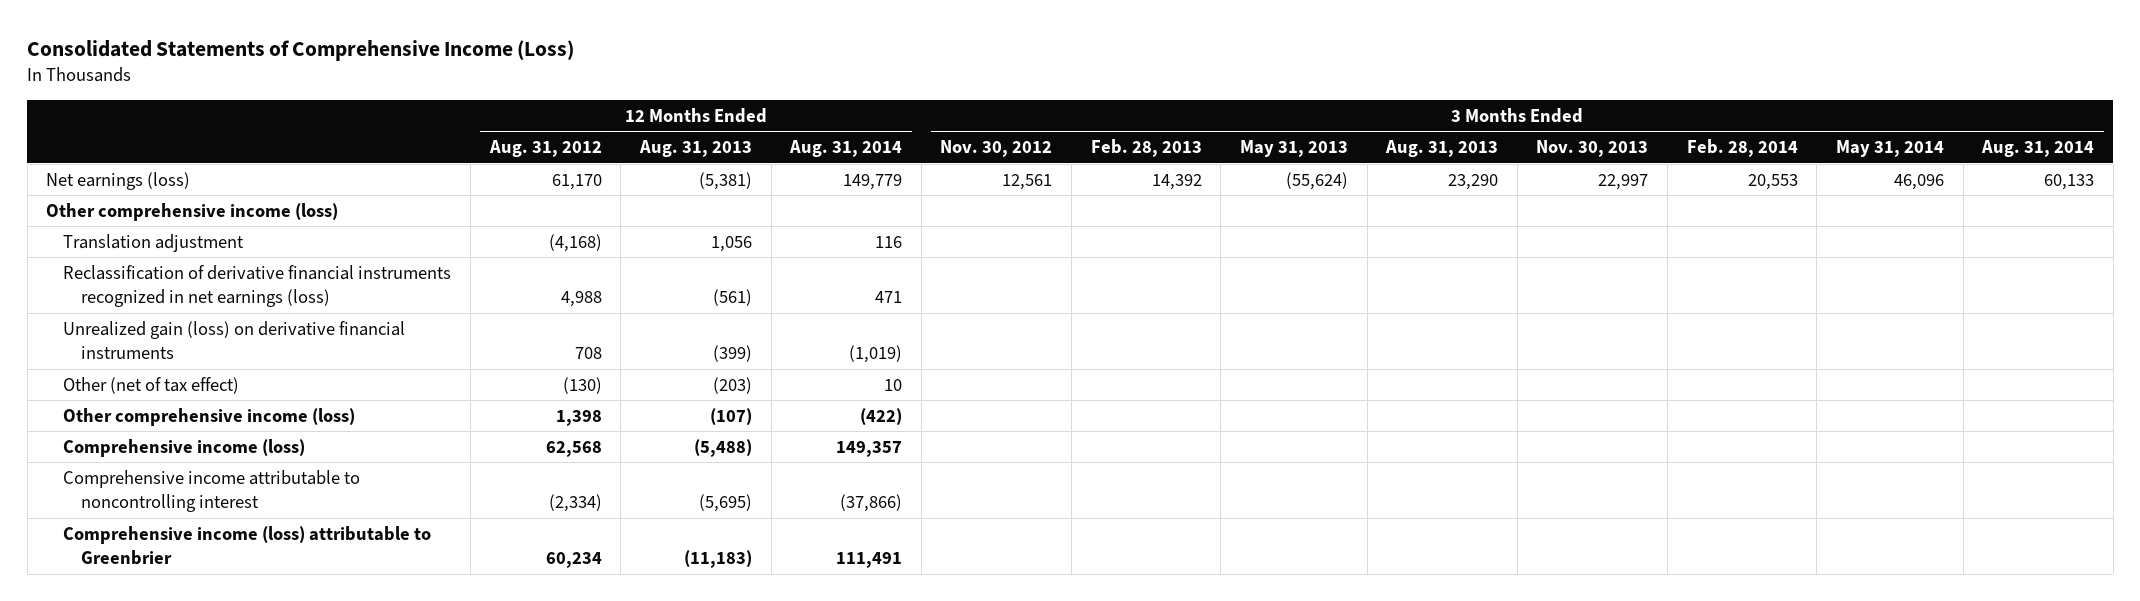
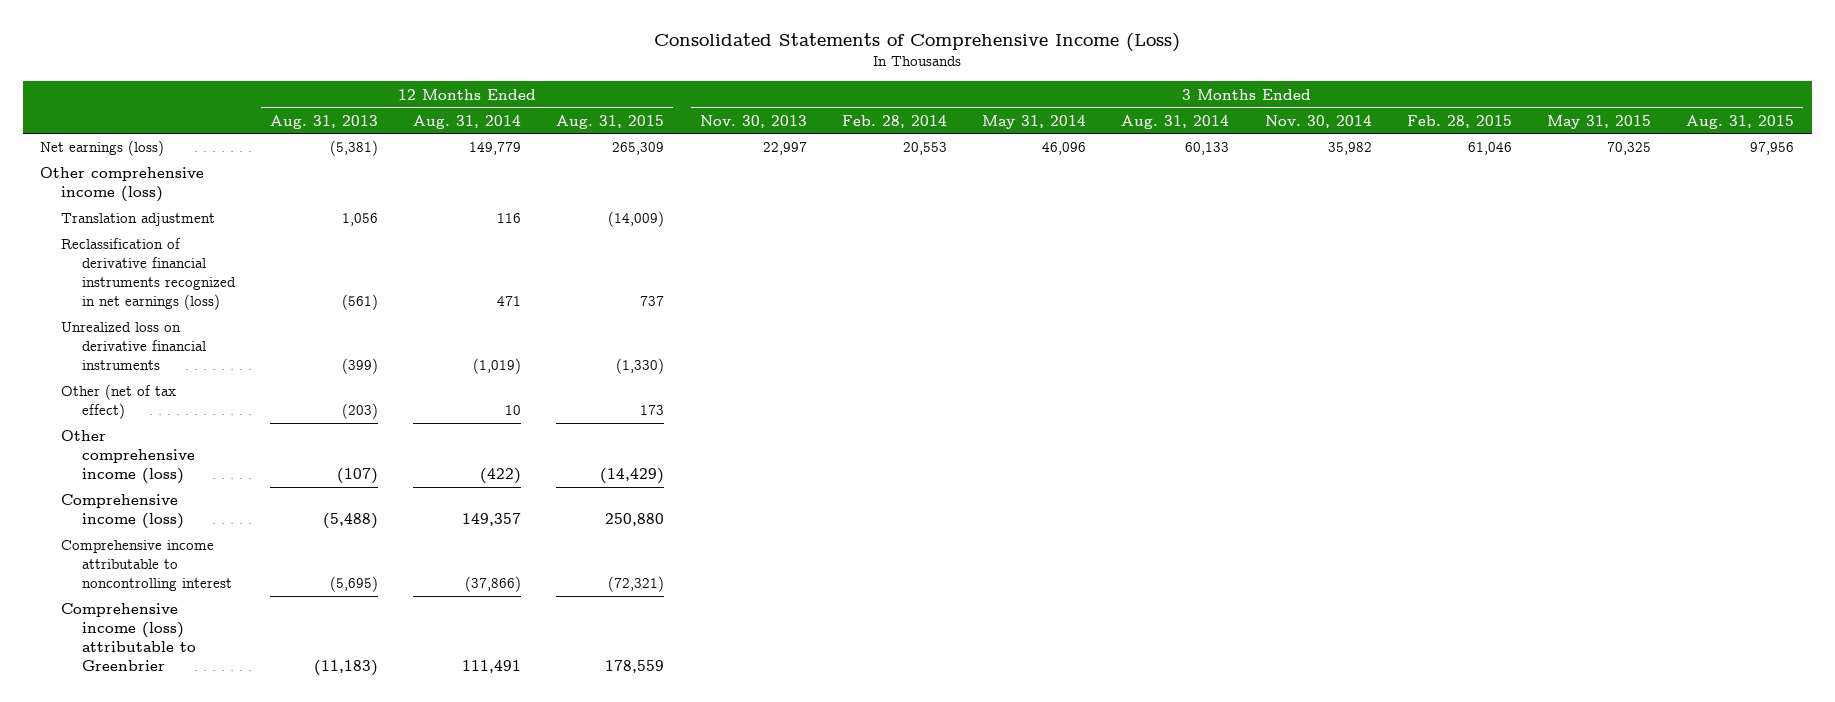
- | 12 Months Ended Aug. 31, 2012 | 12 Months Ended Aug. 31, 2013 | 12 Months Ended Aug. 31, 2014 | 3 Months Ended Nov. 30, 2012 | 3 Months Ended Feb. 28, 2013 | 3 Months Ended May 31, 2013 | 3 Months Ended Aug. 31, 2013 | 3 Months Ended Nov. 30, 2013 | 3 Months Ended Feb. 28, 2014 | 3 Months Ended May 31, 2014 | 3 Months Ended Aug. 31, 2014
+ | 12 Months Ended Aug. 31, 2013 | 12 Months Ended Aug. 31, 2014 | 12 Months Ended Aug. 31, 2015 | 3 Months Ended Nov. 30, 2013 | 3 Months Ended Feb. 28, 2014 | 3 Months Ended May 31, 2014 | 3 Months Ended Aug. 31, 2014 | 3 Months Ended Nov. 30, 2014 | 3 Months Ended Feb. 28, 2015 | 3 Months Ended May 31, 2015 | 3 Months Ended Aug. 31, 2015
- Unrealized gain (loss) on derivative financial instruments | 708 | (399) | (1,019) | | | | | | | |
+ Unrealized loss on derivative financial instruments | (399) | (1,019) | (1,330) | | | | | | | |

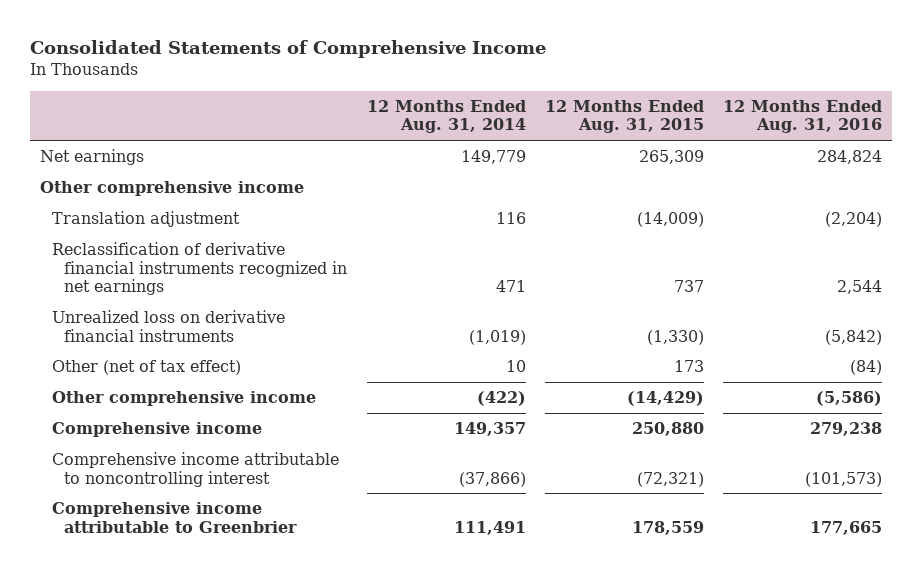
- Consolidated Statements of Comprehensive Income (Loss)
+ Consolidated Statements of Comprehensive Income
- | 12 Months Ended Aug. 31, 2013 | 12 Months Ended Aug. 31, 2014 | 12 Months Ended Aug. 31, 2015 | 3 Months Ended Nov. 30, 2013 | 3 Months Ended Feb. 28, 2014 | 3 Months Ended May 31, 2014 | 3 Months Ended Aug. 31, 2014 | 3 Months Ended Nov. 30, 2014 | 3 Months Ended Feb. 28, 2015 | 3 Months Ended May 31, 2015 | 3 Months Ended Aug. 31, 2015
+ | 12 Months Ended Aug. 31, 2014 | 12 Months Ended Aug. 31, 2015 | 12 Months Ended Aug. 31, 2016
- Net earnings (loss) | (5,381) | 149,779 | 265,309 | 22,997 | 20,553 | 46,096 | 60,133 | 35,982 | 61,046 | 70,325 | 97,956
- Other comprehensive income (loss)
+ Net earnings | 149,779 | 265,309 | 284,824
+ Other comprehensive income
- Reclassification of derivative financial instruments recognized in net earnings (loss) | (561) | 471 | 737 | | | | | | | |
+ Reclassification of derivative financial instruments recognized in net earnings | 471 | 737 | 2,544
- Other comprehensive income (loss) | (107) | (422) | (14,429) | | | | | | | |
- Comprehensive income (loss) | (5,488) | 149,357 | 250,880 | | | | | | | |
+ Other comprehensive income | (422) | (14,429) | (5,586)
+ Comprehensive income | 149,357 | 250,880 | 279,238
- Comprehensive income (loss) attributable to Greenbrier | (11,183) | 111,491 | 178,559 | | | | | | | |
+ Comprehensive income attributable to Greenbrier | 111,491 | 178,559 | 177,665

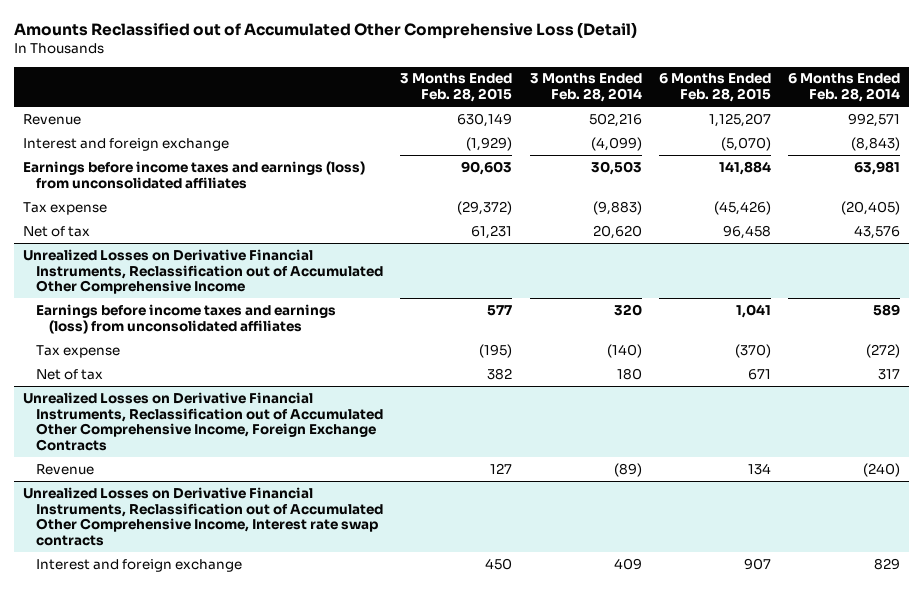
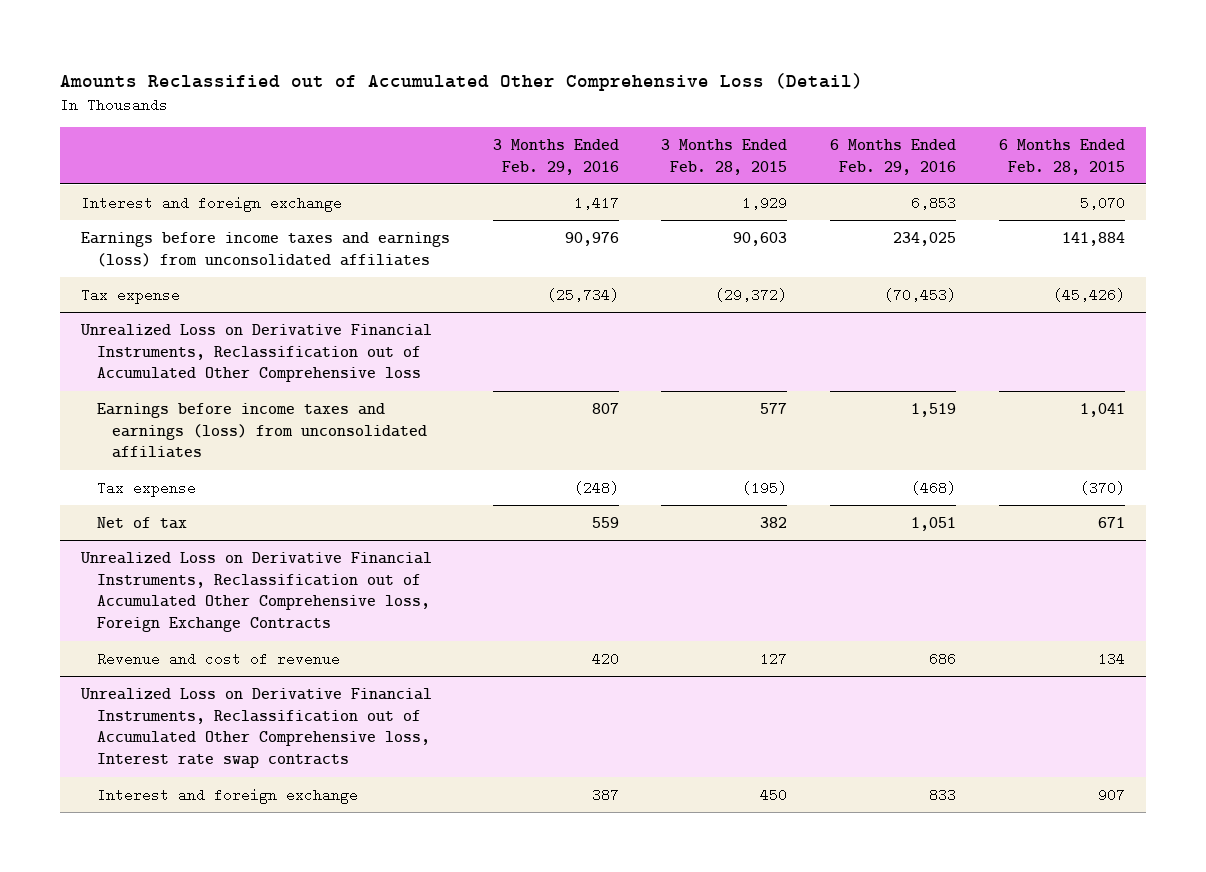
- | 3 Months Ended Feb. 28, 2015 | 3 Months Ended Feb. 28, 2014 | 6 Months Ended Feb. 28, 2015 | 6 Months Ended Feb. 28, 2014
+ | 3 Months Ended Feb. 29, 2016 | 3 Months Ended Feb. 28, 2015 | 6 Months Ended Feb. 29, 2016 | 6 Months Ended Feb. 28, 2015
- Revenue | 630,149 | 502,216 | 1,125,207 | 992,571
- Interest and foreign exchange | (1,929) | (4,099) | (5,070) | (8,843)
+ Interest and foreign exchange | 1,417 | 1,929 | 6,853 | 5,070
- Net of tax | 61,231 | 20,620 | 96,458 | 43,576
- Unrealized Losses on Derivative Financial Instruments, Reclassification out of Accumulated Other Comprehensive Income
+ Unrealized Loss on Derivative Financial Instruments, Reclassification out of Accumulated Other Comprehensive loss
- Unrealized Losses on Derivative Financial Instruments, Reclassification out of Accumulated Other Comprehensive Income, Foreign Exchange Contracts
- Revenue | 127 | (89) | 134 | (240)
- Unrealized Losses on Derivative Financial Instruments, Reclassification out of Accumulated Other Comprehensive Income, Interest rate swap contracts
+ Unrealized Loss on Derivative Financial Instruments, Reclassification out of Accumulated Other Comprehensive loss, Foreign Exchange Contracts
+ Revenue and cost of revenue | 420 | 127 | 686 | 134
+ Unrealized Loss on Derivative Financial Instruments, Reclassification out of Accumulated Other Comprehensive loss, Interest rate swap contracts

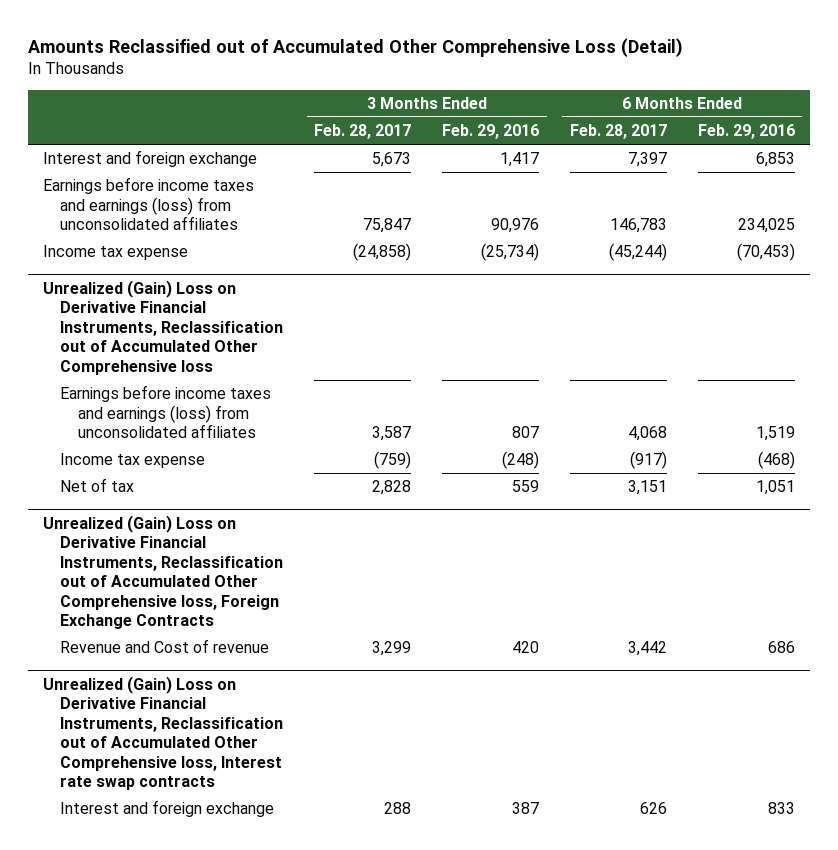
- | 3 Months Ended Feb. 29, 2016 | 3 Months Ended Feb. 28, 2015 | 6 Months Ended Feb. 29, 2016 | 6 Months Ended Feb. 28, 2015
+ | 3 Months Ended Feb. 28, 2017 | 3 Months Ended Feb. 29, 2016 | 6 Months Ended Feb. 28, 2017 | 6 Months Ended Feb. 29, 2016
- Tax expense | (25,734) | (29,372) | (70,453) | (45,426)
- Unrealized Loss on Derivative Financial Instruments, Reclassification out of Accumulated Other Comprehensive loss
+ Income tax expense | (24,858) | (25,734) | (45,244) | (70,453)
+ Unrealized (Gain) Loss on Derivative Financial Instruments, Reclassification out of Accumulated Other Comprehensive loss
- Tax expense | (248) | (195) | (468) | (370)
+ Income tax expense | (759) | (248) | (917) | (468)
- Unrealized Loss on Derivative Financial Instruments, Reclassification out of Accumulated Other Comprehensive loss, Foreign Exchange Contracts
- Revenue and cost of revenue | 420 | 127 | 686 | 134
- Unrealized Loss on Derivative Financial Instruments, Reclassification out of Accumulated Other Comprehensive loss, Interest rate swap contracts
+ Unrealized (Gain) Loss on Derivative Financial Instruments, Reclassification out of Accumulated Other Comprehensive loss, Foreign Exchange Contracts
+ Revenue and Cost of revenue | 3,299 | 420 | 3,442 | 686
+ Unrealized (Gain) Loss on Derivative Financial Instruments, Reclassification out of Accumulated Other Comprehensive loss, Interest rate swap contracts

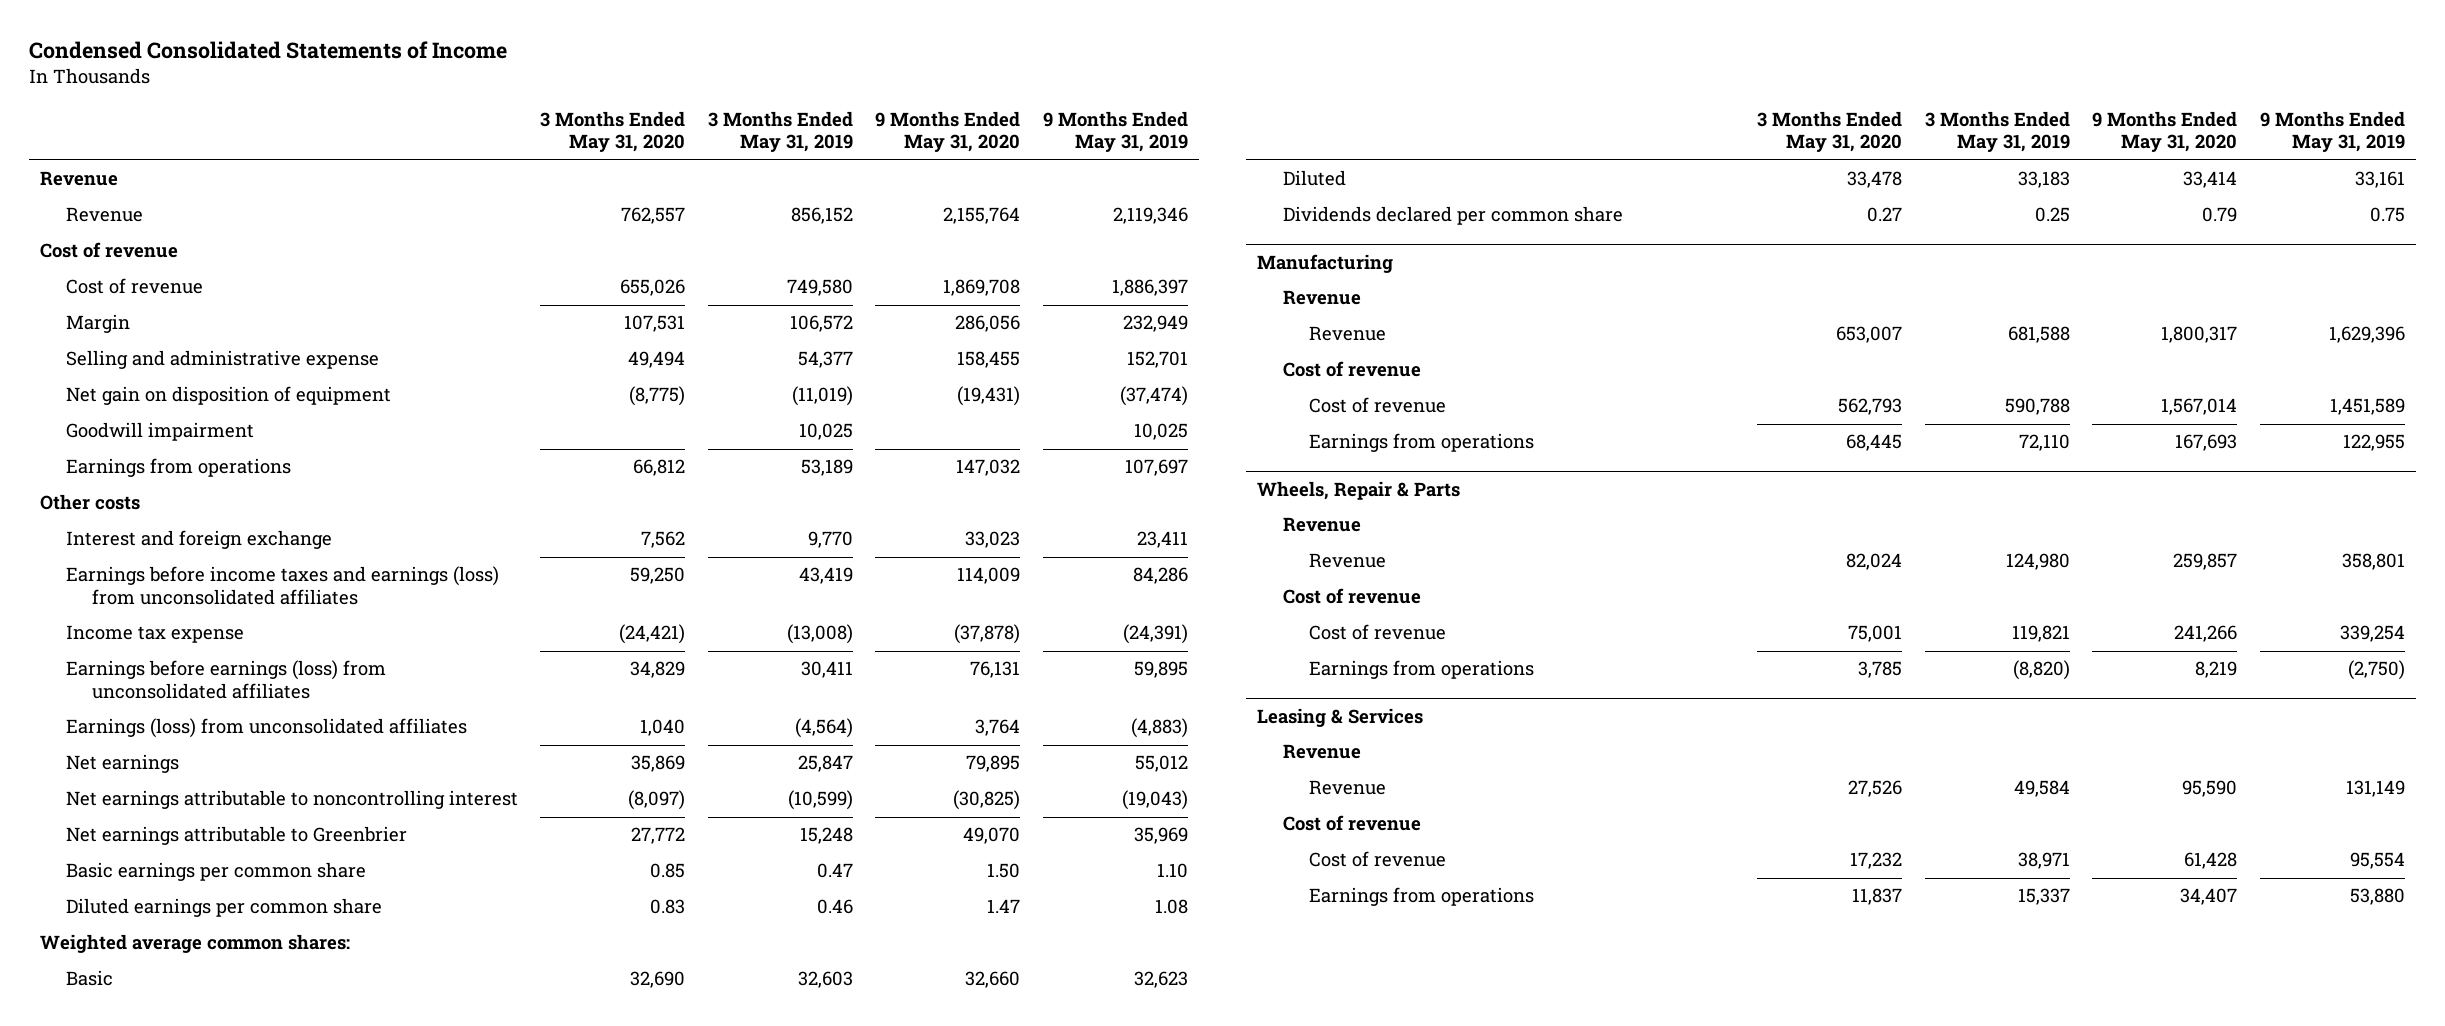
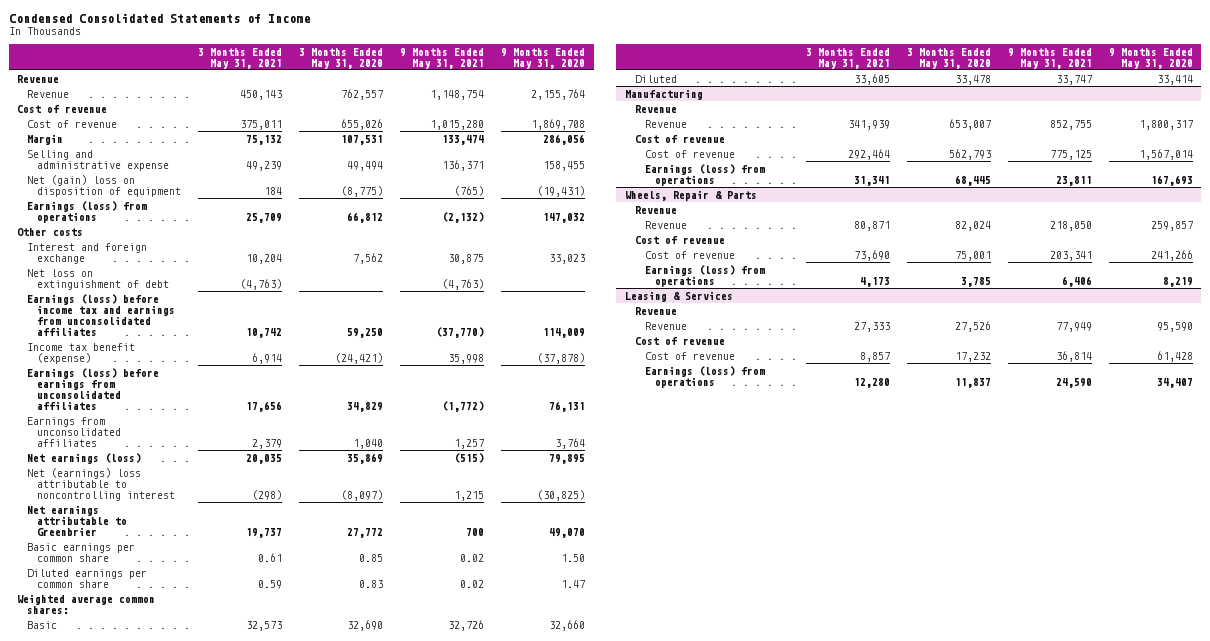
- | 3 Months Ended May 31, 2020 | 3 Months Ended May 31, 2019 | 9 Months Ended May 31, 2020 | 9 Months Ended May 31, 2019
+ | 3 Months Ended May 31, 2021 | 3 Months Ended May 31, 2020 | 9 Months Ended May 31, 2021 | 9 Months Ended May 31, 2020
- Net gain on disposition of equipment | (8,775) | (11,019) | (19,431) | (37,474)
- Goodwill impairment | | 10,025 | | 10,025
- Earnings from operations | 66,812 | 53,189 | 147,032 | 107,697
+ Net (gain) loss on disposition of equipment | 184 | (8,775) | (765) | (19,431)
+ Earnings (loss) from operations | 25,709 | 66,812 | (2,132) | 147,032
- Earnings before income taxes and earnings (loss) from unconsolidated affiliates | 59,250 | 43,419 | 114,009 | 84,286
- Income tax expense | (24,421) | (13,008) | (37,878) | (24,391)
- Earnings before earnings (loss) from unconsolidated affiliates | 34,829 | 30,411 | 76,131 | 59,895
- Earnings (loss) from unconsolidated affiliates | 1,040 | (4,564) | 3,764 | (4,883)
- Net earnings | 35,869 | 25,847 | 79,895 | 55,012
- Net earnings attributable to noncontrolling interest | (8,097) | (10,599) | (30,825) | (19,043)
+ Net loss on extinguishment of debt | (4,763) | | (4,763) |
+ Earnings (loss) before income tax and earnings from unconsolidated affiliates | 10,742 | 59,250 | (37,770) | 114,009
+ Income tax benefit (expense) | 6,914 | (24,421) | 35,998 | (37,878)
+ Earnings (loss) before earnings from unconsolidated affiliates | 17,656 | 34,829 | (1,772) | 76,131
+ Earnings from unconsolidated affiliates | 2,379 | 1,040 | 1,257 | 3,764
+ Net earnings (loss) | 20,035 | 35,869 | (515) | 79,895
+ Net (earnings) loss attributable to noncontrolling interest | (298) | (8,097) | 1,215 | (30,825)
- Dividends declared per common share | 0.27 | 0.25 | 0.79 | 0.75
@ Manufacturing
- Earnings from operations | 68,445 | 72,110 | 167,693 | 122,955
+ Earnings (loss) from operations | 31,341 | 68,445 | 23,811 | 167,693
@ Wheels, Repair & Parts
- Earnings from operations | 3,785 | (8,820) | 8,219 | (2,750)
+ Earnings (loss) from operations | 4,173 | 3,785 | 6,406 | 8,219
@ Leasing & Services
- Earnings from operations | 11,837 | 15,337 | 34,407 | 53,880
+ Earnings (loss) from operations | 12,280 | 11,837 | 24,590 | 34,407

